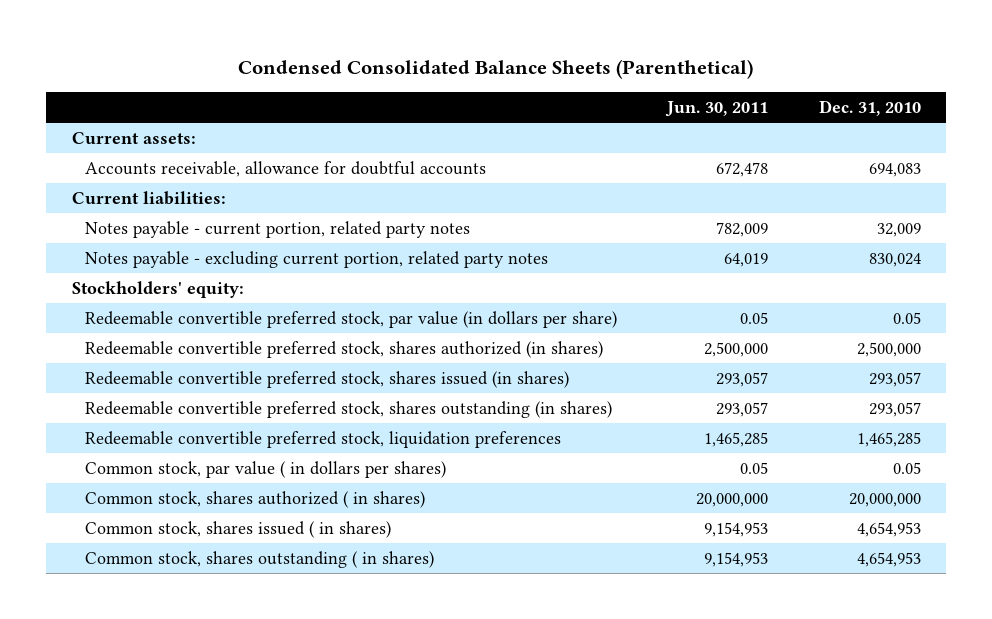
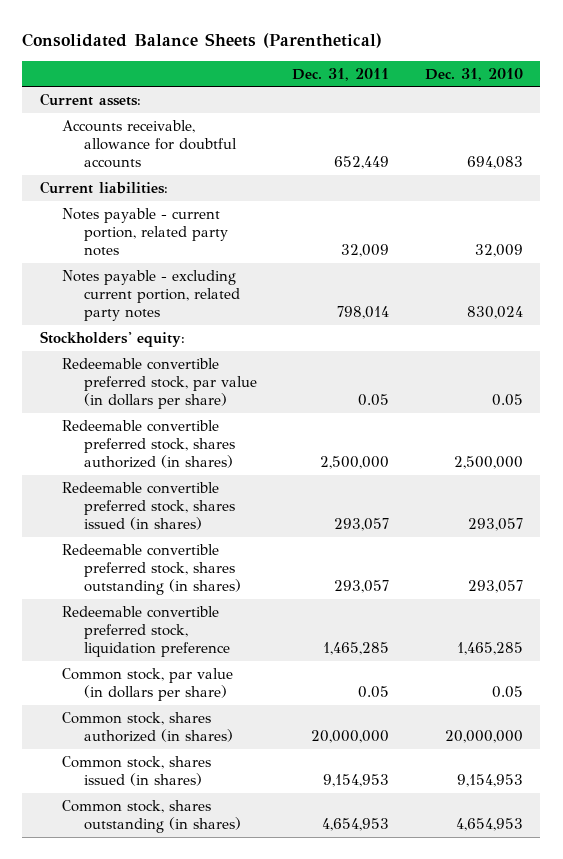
- Condensed Consolidated Balance Sheets (Parenthetical)
+ Consolidated Balance Sheets (Parenthetical)
- | Jun. 30, 2011 | Dec. 31, 2010
+ | Dec. 31, 2011 | Dec. 31, 2010
- Redeemable convertible preferred stock, liquidation preferences | 1,465,285 | 1,465,285
- Common stock, par value ( in dollars per shares) | 0.05 | 0.05
- Common stock, shares authorized ( in shares) | 20,000,000 | 20,000,000
- Common stock, shares issued ( in shares) | 9,154,953 | 4,654,953
- Common stock, shares outstanding ( in shares) | 9,154,953 | 4,654,953
+ Redeemable convertible preferred stock, liquidation preference | 1,465,285 | 1,465,285
+ Common stock, par value (in dollars per share) | 0.05 | 0.05
+ Common stock, shares authorized (in shares) | 20,000,000 | 20,000,000
+ Common stock, shares issued (in shares) | 9,154,953 | 9,154,953
+ Common stock, shares outstanding (in shares) | 4,654,953 | 4,654,953

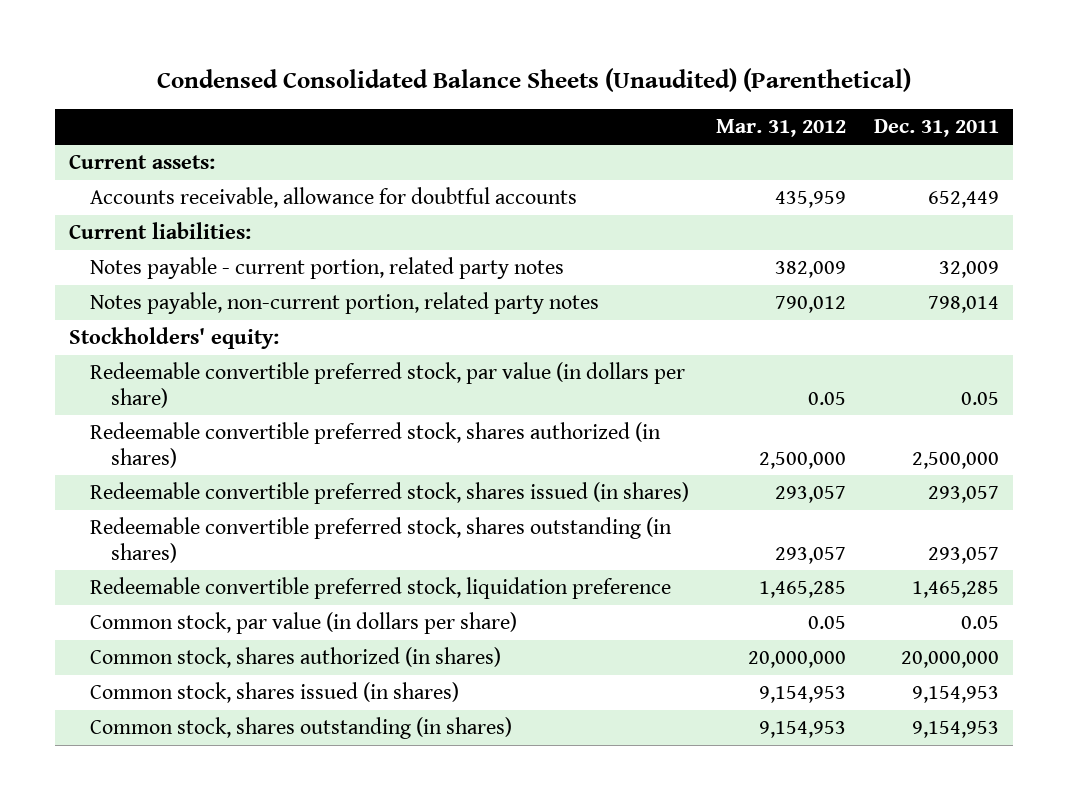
- Consolidated Balance Sheets (Parenthetical)
+ Condensed Consolidated Balance Sheets (Unaudited) (Parenthetical)
- | Dec. 31, 2011 | Dec. 31, 2010
+ | Mar. 31, 2012 | Dec. 31, 2011
- Notes payable - excluding current portion, related party notes | 798,014 | 830,024
+ Notes payable, non-current portion, related party notes | 790,012 | 798,014
- Common stock, shares outstanding (in shares) | 4,654,953 | 4,654,953
+ Common stock, shares outstanding (in shares) | 9,154,953 | 9,154,953

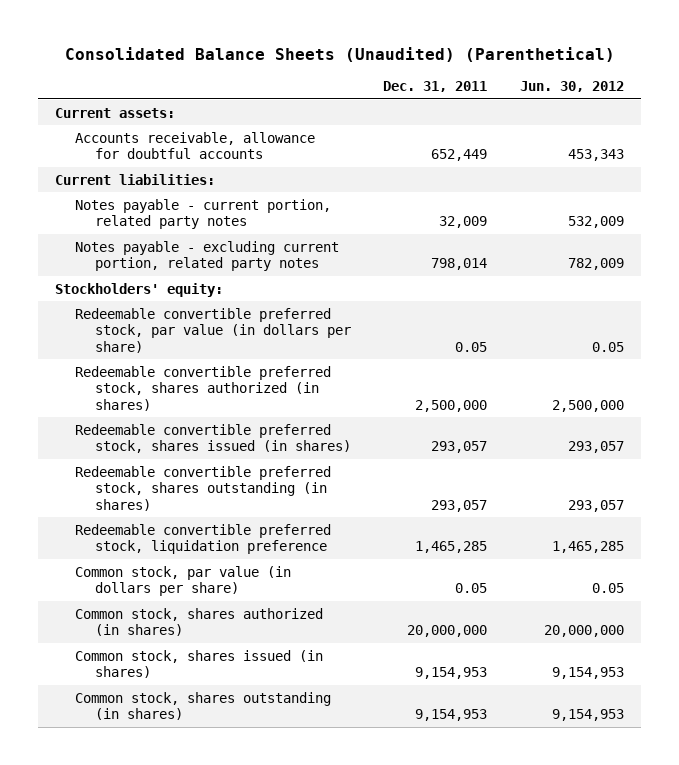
- Condensed Consolidated Balance Sheets (Unaudited) (Parenthetical)
+ Consolidated Balance Sheets (Unaudited) (Parenthetical)
- | Mar. 31, 2012 | Dec. 31, 2011
+ | Dec. 31, 2011 | Jun. 30, 2012
- Notes payable, non-current portion, related party notes | 790,012 | 798,014
+ Notes payable - excluding current portion, related party notes | 798,014 | 782,009

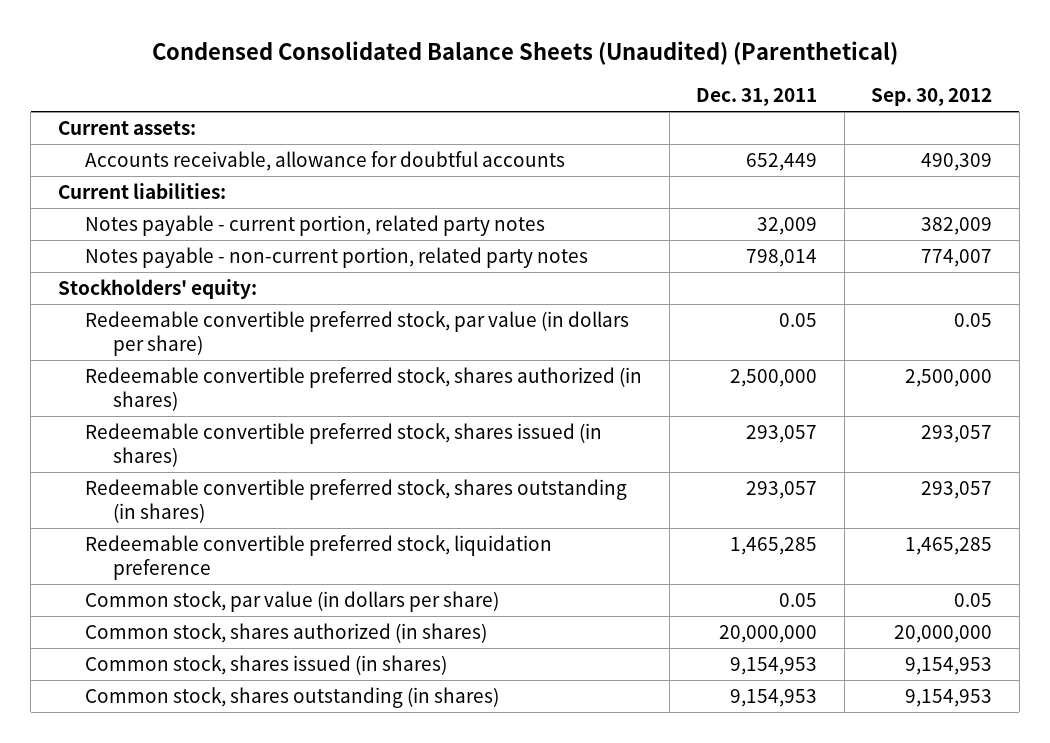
- Consolidated Balance Sheets (Unaudited) (Parenthetical)
+ Condensed Consolidated Balance Sheets (Unaudited) (Parenthetical)
- | Dec. 31, 2011 | Jun. 30, 2012
+ | Dec. 31, 2011 | Sep. 30, 2012
- Notes payable - excluding current portion, related party notes | 798,014 | 782,009
+ Notes payable - non-current portion, related party notes | 798,014 | 774,007

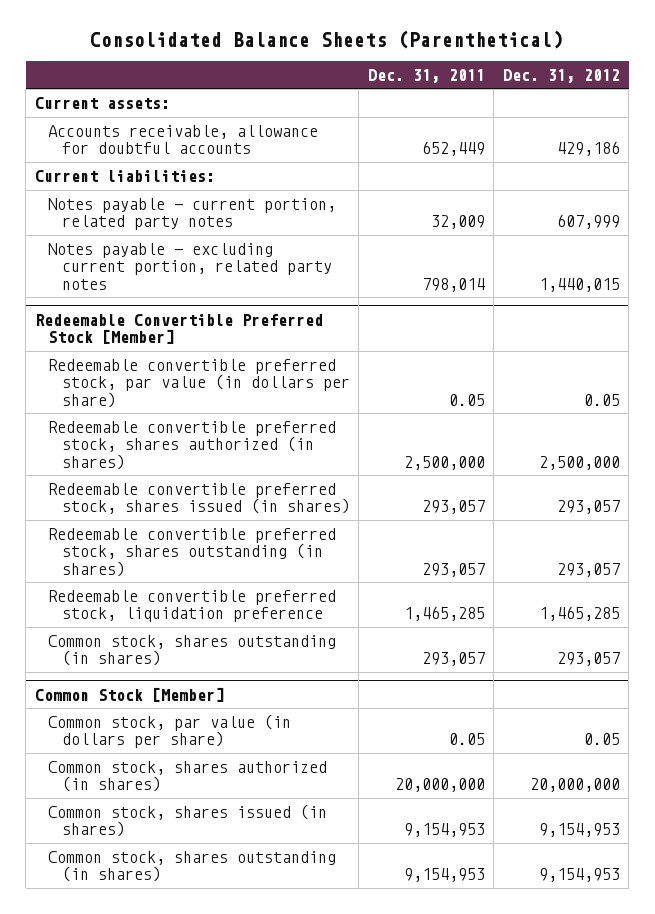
- Condensed Consolidated Balance Sheets (Unaudited) (Parenthetical)
+ Consolidated Balance Sheets (Parenthetical)
- | Dec. 31, 2011 | Sep. 30, 2012
+ | Dec. 31, 2011 | Dec. 31, 2012
- Notes payable - non-current portion, related party notes | 798,014 | 774,007
- Stockholders' equity:
+ Notes payable - excluding current portion, related party notes | 798,014 | 1,440,015
+ Redeemable Convertible Preferred Stock [Member]
+ Common stock, shares outstanding (in shares) | 293,057 | 293,057
+ Common Stock [Member]

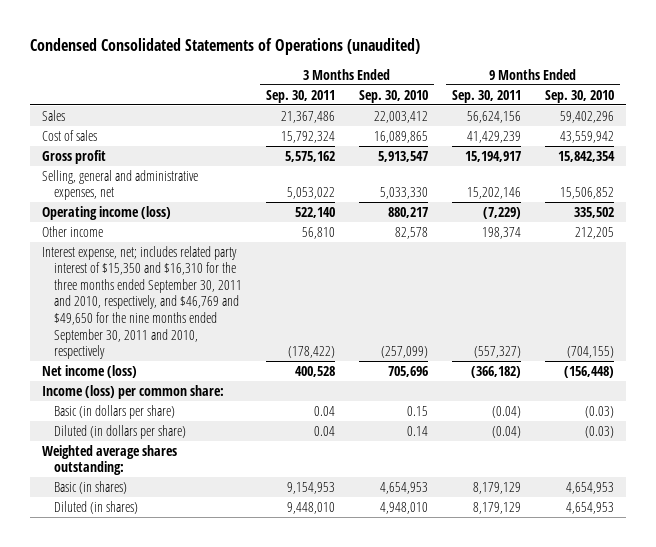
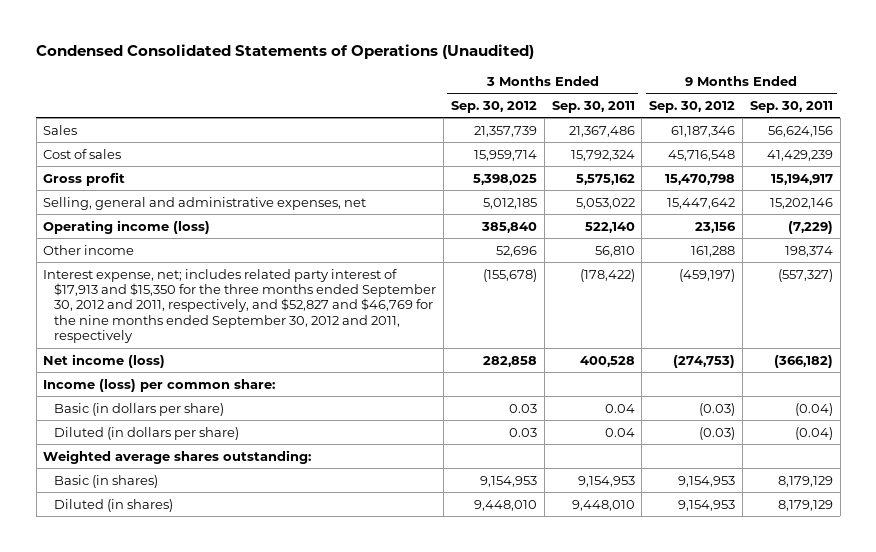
- Condensed Consolidated Statements of Operations (unaudited)
+ Condensed Consolidated Statements of Operations (Unaudited)
- | 3 Months Ended Sep. 30, 2011 | 3 Months Ended Sep. 30, 2010 | 9 Months Ended Sep. 30, 2011 | 9 Months Ended Sep. 30, 2010
+ | 3 Months Ended Sep. 30, 2012 | 3 Months Ended Sep. 30, 2011 | 9 Months Ended Sep. 30, 2012 | 9 Months Ended Sep. 30, 2011
- Interest expense, net; includes related party interest of $15,350 and $16,310 for the three months ended September 30, 2011 and 2010, respectively, and $46,769 and $49,650 for the nine months ended September 30, 2011 and 2010, respectively | (178,422) | (257,099) | (557,327) | (704,155)
+ Interest expense, net; includes related party interest of $17,913 and $15,350 for the three months ended September 30, 2012 and 2011, respectively, and $52,827 and $46,769 for the nine months ended September 30, 2012 and 2011, respectively | (155,678) | (178,422) | (459,197) | (557,327)

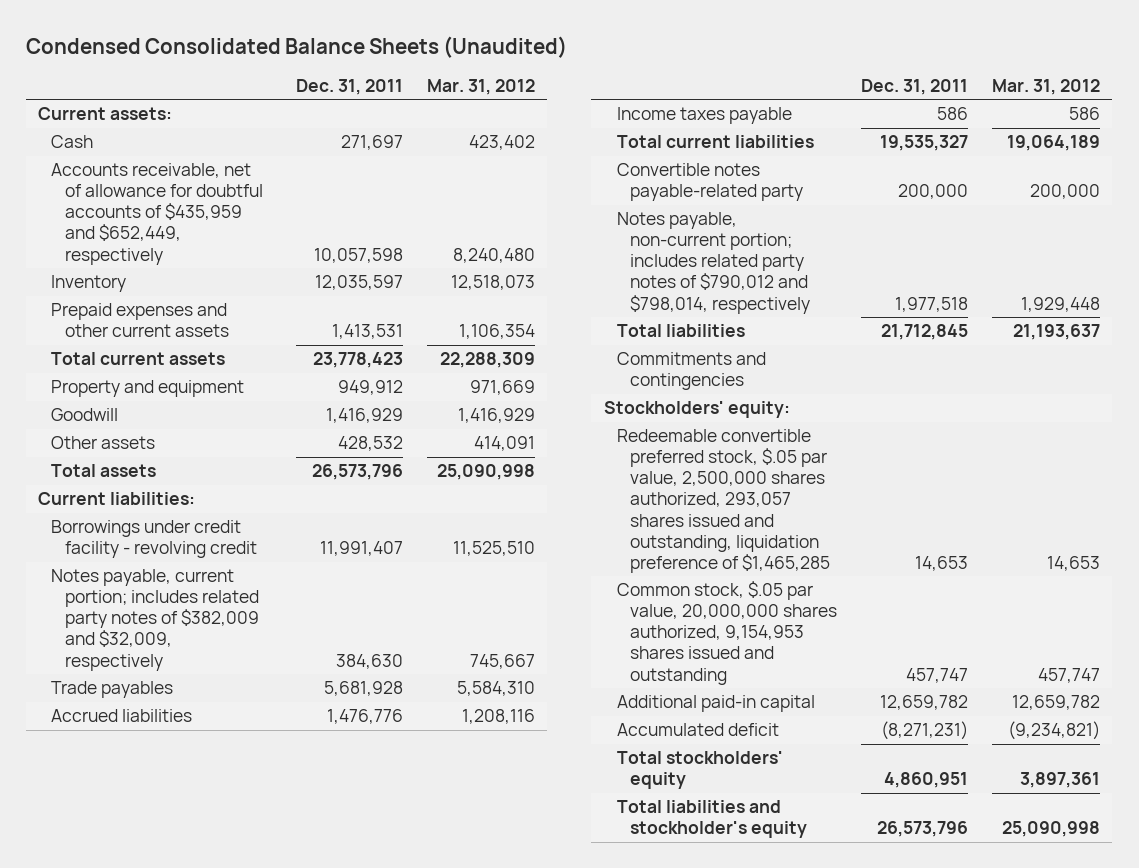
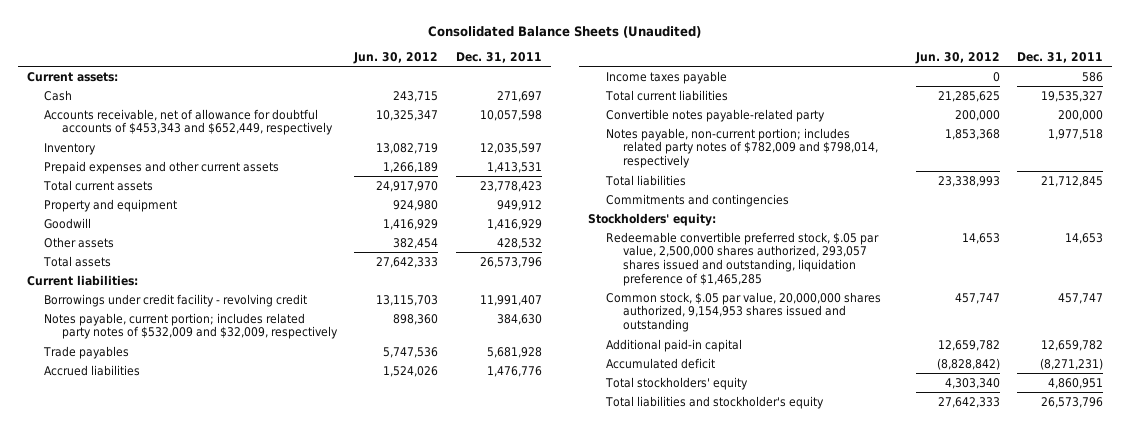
- Condensed Consolidated Balance Sheets (Unaudited)
+ Consolidated Balance Sheets (Unaudited)
- | Dec. 31, 2011 | Mar. 31, 2012
+ | Jun. 30, 2012 | Dec. 31, 2011
- Accounts receivable, net of allowance for doubtful accounts of $435,959 and $652,449, respectively | 10,057,598 | 8,240,480
+ Accounts receivable, net of allowance for doubtful accounts of $453,343 and $652,449, respectively | 10,325,347 | 10,057,598
- Notes payable, current portion; includes related party notes of $382,009 and $32,009, respectively | 384,630 | 745,667
+ Notes payable, current portion; includes related party notes of $532,009 and $32,009, respectively | 898,360 | 384,630
- Notes payable, non-current portion; includes related party notes of $790,012 and $798,014, respectively | 1,977,518 | 1,929,448
+ Notes payable, non-current portion; includes related party notes of $782,009 and $798,014, respectively | 1,853,368 | 1,977,518

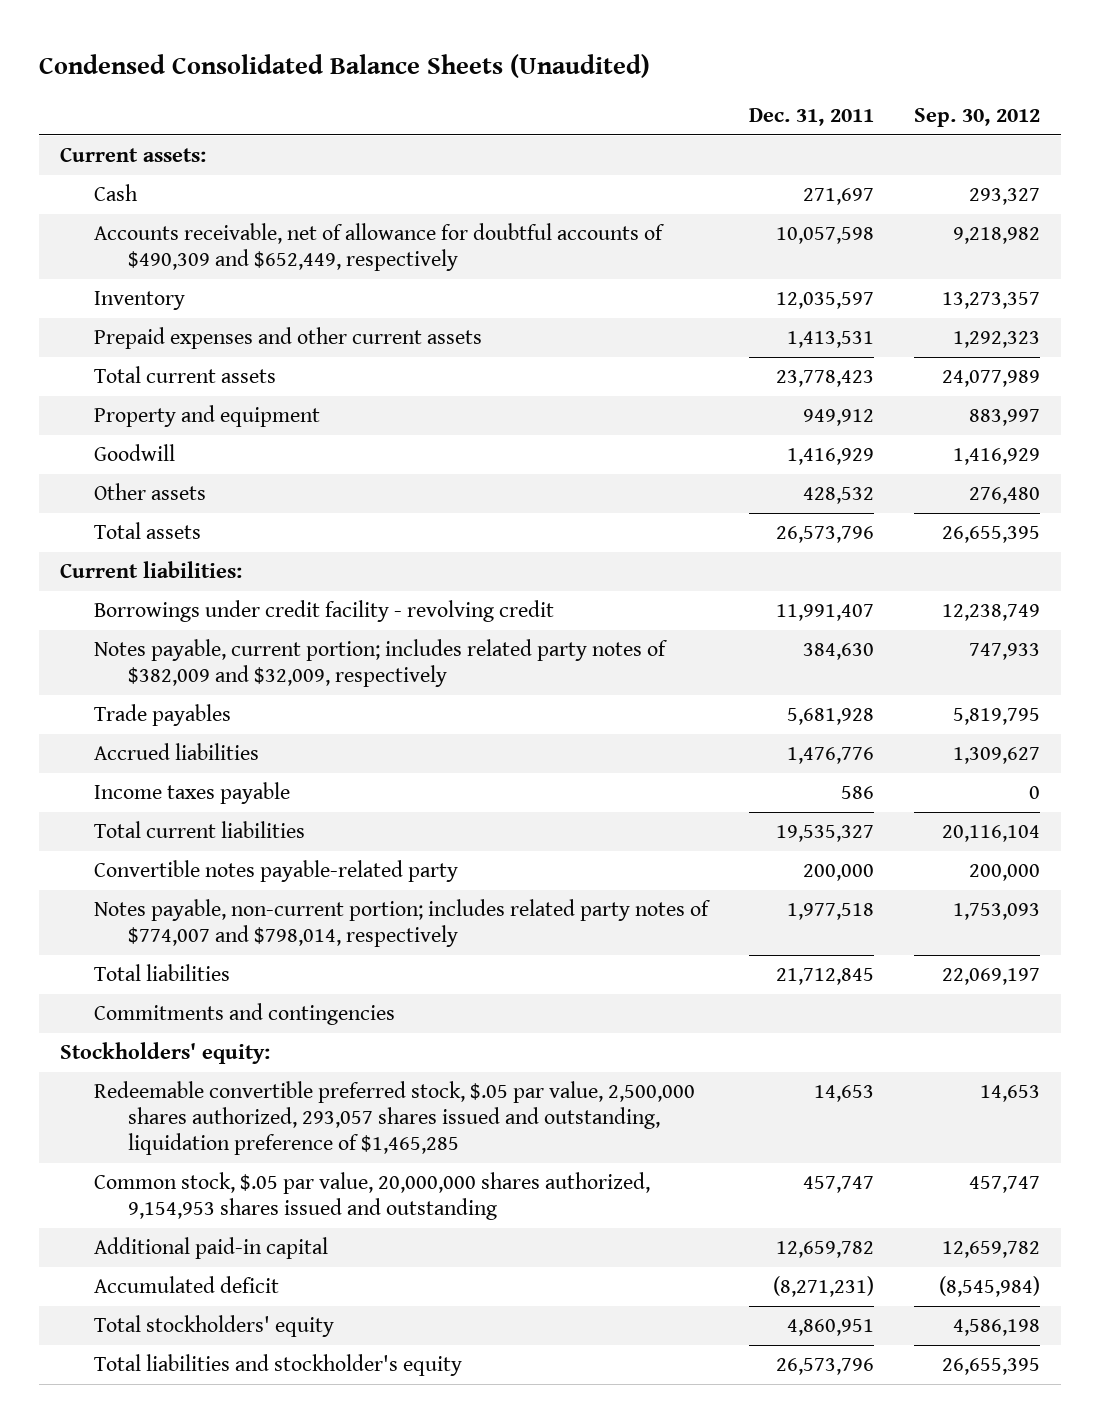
- Consolidated Balance Sheets (Unaudited)
+ Condensed Consolidated Balance Sheets (Unaudited)
- | Jun. 30, 2012 | Dec. 31, 2011
+ | Dec. 31, 2011 | Sep. 30, 2012
- Accounts receivable, net of allowance for doubtful accounts of $453,343 and $652,449, respectively | 10,325,347 | 10,057,598
+ Accounts receivable, net of allowance for doubtful accounts of $490,309 and $652,449, respectively | 10,057,598 | 9,218,982
- Notes payable, current portion; includes related party notes of $532,009 and $32,009, respectively | 898,360 | 384,630
+ Notes payable, current portion; includes related party notes of $382,009 and $32,009, respectively | 384,630 | 747,933
- Notes payable, non-current portion; includes related party notes of $782,009 and $798,014, respectively | 1,853,368 | 1,977,518
+ Notes payable, non-current portion; includes related party notes of $774,007 and $798,014, respectively | 1,977,518 | 1,753,093

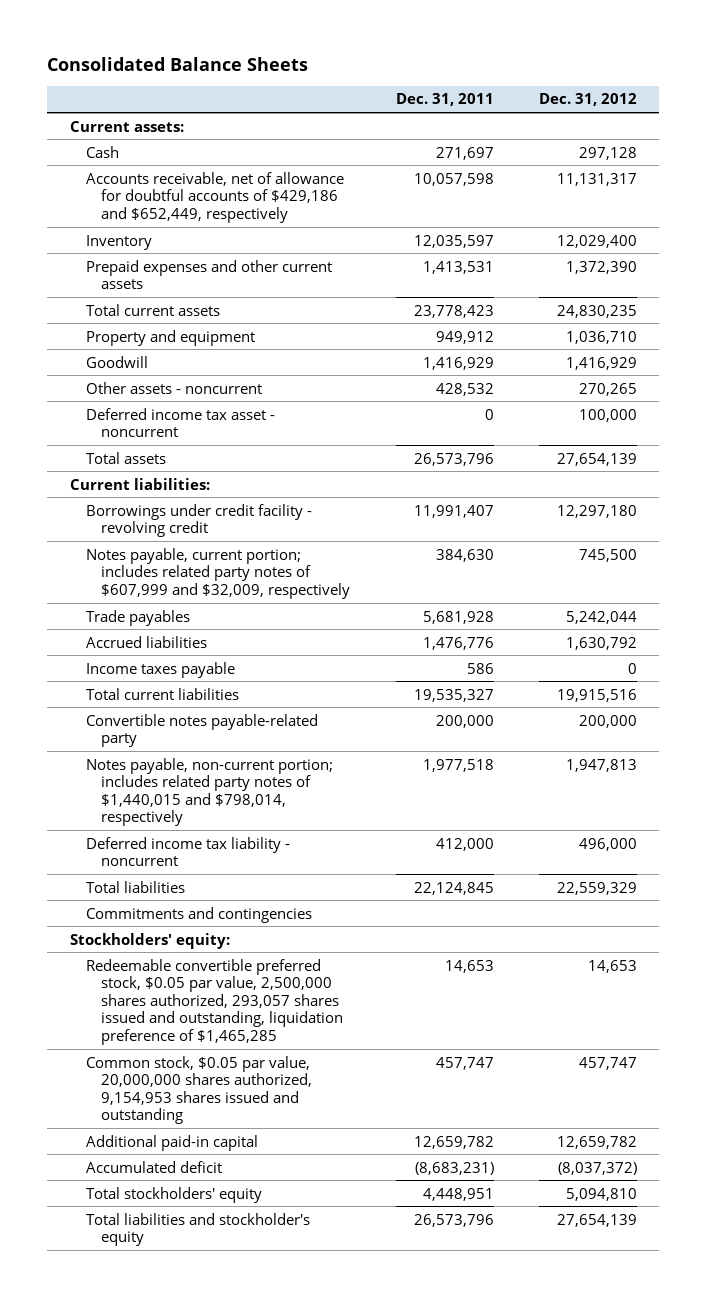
- Condensed Consolidated Balance Sheets (Unaudited)
+ Consolidated Balance Sheets
- | Dec. 31, 2011 | Sep. 30, 2012
+ | Dec. 31, 2011 | Dec. 31, 2012
- Accounts receivable, net of allowance for doubtful accounts of $490,309 and $652,449, respectively | 10,057,598 | 9,218,982
+ Accounts receivable, net of allowance for doubtful accounts of $429,186 and $652,449, respectively | 10,057,598 | 11,131,317
- Other assets | 428,532 | 276,480
+ Other assets - noncurrent | 428,532 | 270,265
+ Deferred income tax asset - noncurrent | 0 | 100,000
- Notes payable, current portion; includes related party notes of $382,009 and $32,009, respectively | 384,630 | 747,933
+ Notes payable, current portion; includes related party notes of $607,999 and $32,009, respectively | 384,630 | 745,500
- Notes payable, non-current portion; includes related party notes of $774,007 and $798,014, respectively | 1,977,518 | 1,753,093
- Total liabilities | 21,712,845 | 22,069,197
+ Notes payable, non-current portion; includes related party notes of $1,440,015 and $798,014, respectively | 1,977,518 | 1,947,813
+ Deferred income tax liability - noncurrent | 412,000 | 496,000
+ Total liabilities | 22,124,845 | 22,559,329
- Redeemable convertible preferred stock, $.05 par value, 2,500,000 shares authorized, 293,057 shares issued and outstanding, liquidation preference of $1,465,285 | 14,653 | 14,653
- Common stock, $.05 par value, 20,000,000 shares authorized, 9,154,953 shares issued and outstanding | 457,747 | 457,747
+ Redeemable convertible preferred stock, $0.05 par value, 2,500,000 shares authorized, 293,057 shares issued and outstanding, liquidation preference of $1,465,285 | 14,653 | 14,653
+ Common stock, $0.05 par value, 20,000,000 shares authorized, 9,154,953 shares issued and outstanding | 457,747 | 457,747
- Accumulated deficit | (8,271,231) | (8,545,984)
- Total stockholders' equity | 4,860,951 | 4,586,198
+ Accumulated deficit | (8,683,231) | (8,037,372)
+ Total stockholders' equity | 4,448,951 | 5,094,810

